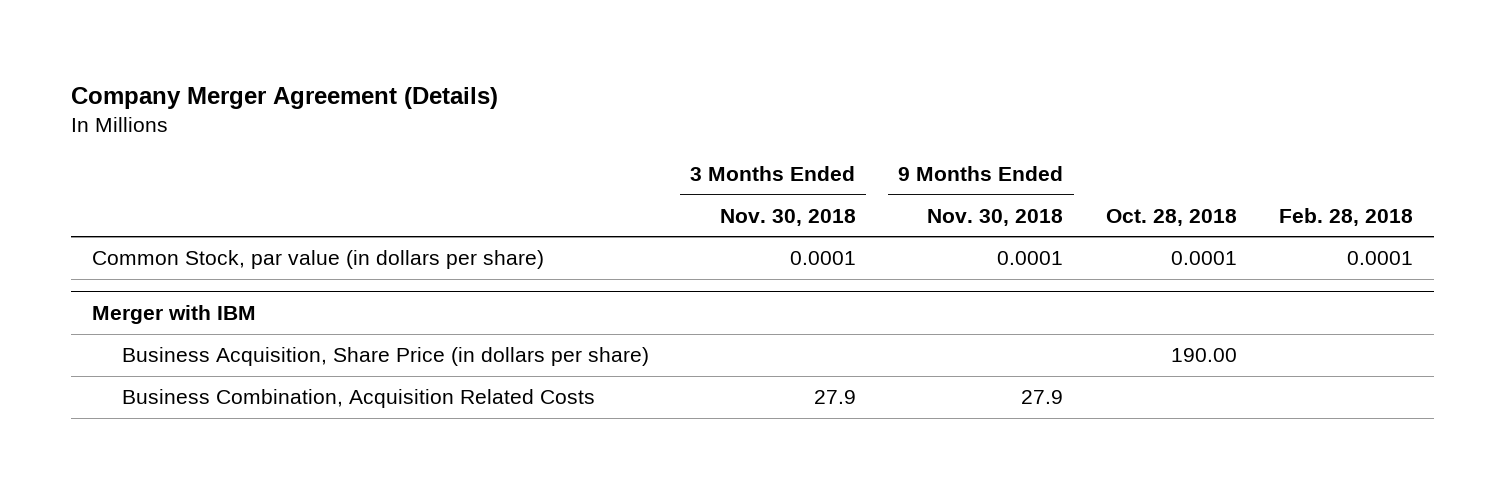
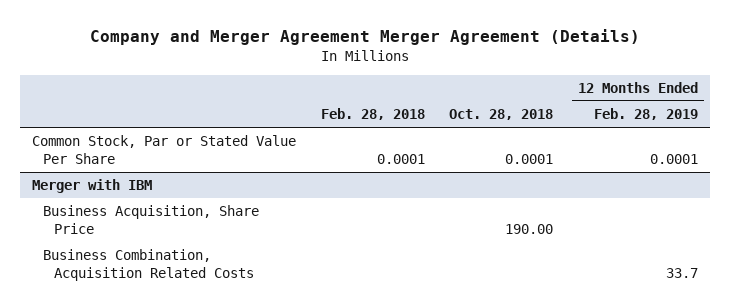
- Company Merger Agreement (Details)
+ Company and Merger Agreement Merger Agreement (Details)
- | 3 Months Ended Nov. 30, 2018 | 9 Months Ended Nov. 30, 2018 | Oct. 28, 2018 | Feb. 28, 2018
+ | Feb. 28, 2018 | Oct. 28, 2018 | 12 Months Ended Feb. 28, 2019
- Common Stock, par value (in dollars per share) | 0.0001 | 0.0001 | 0.0001 | 0.0001
+ Common Stock, Par or Stated Value Per Share | 0.0001 | 0.0001 | 0.0001
@ Merger with IBM
- Business Acquisition, Share Price (in dollars per share) | | | 190.00 |
+ Business Acquisition, Share Price | | 190.00 |

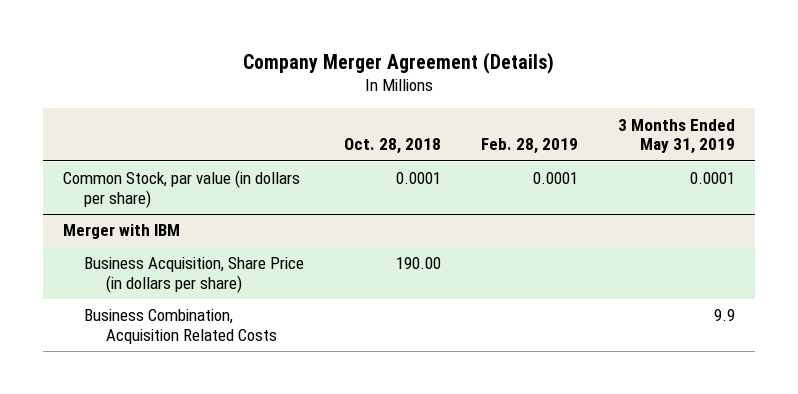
- Company and Merger Agreement Merger Agreement (Details)
+ Company Merger Agreement (Details)
- | Feb. 28, 2018 | Oct. 28, 2018 | 12 Months Ended Feb. 28, 2019
+ | Oct. 28, 2018 | Feb. 28, 2019 | 3 Months Ended May 31, 2019
- Common Stock, Par or Stated Value Per Share | 0.0001 | 0.0001 | 0.0001
+ Common Stock, par value (in dollars per share) | 0.0001 | 0.0001 | 0.0001
@ Merger with IBM
- Business Acquisition, Share Price | | 190.00 |
+ Business Acquisition, Share Price (in dollars per share) | 190.00 | |

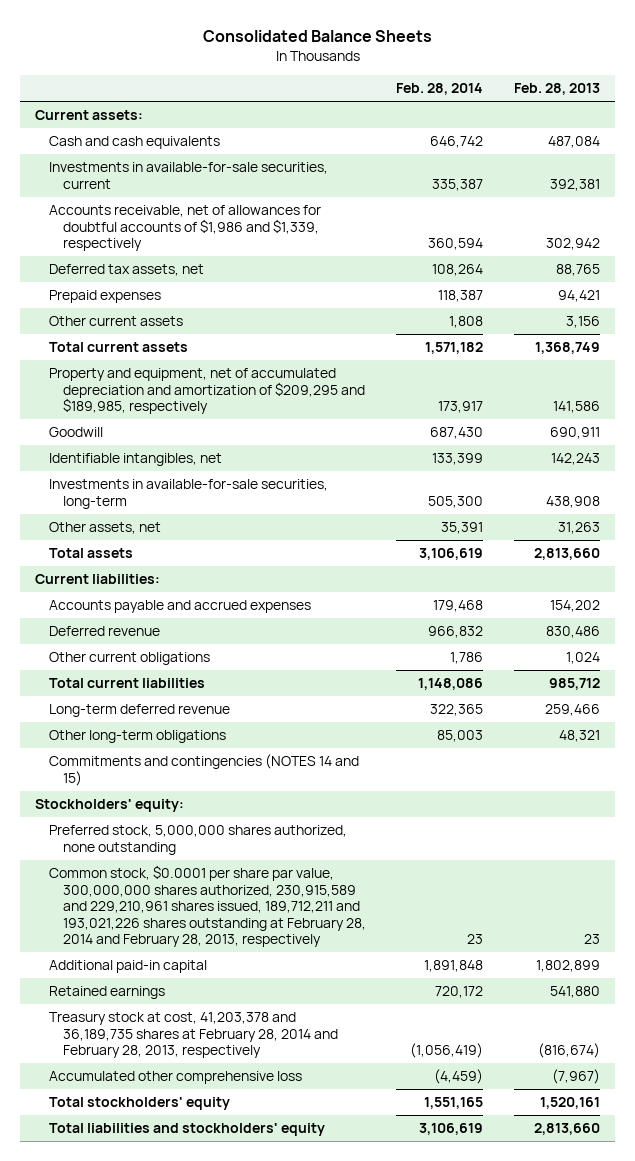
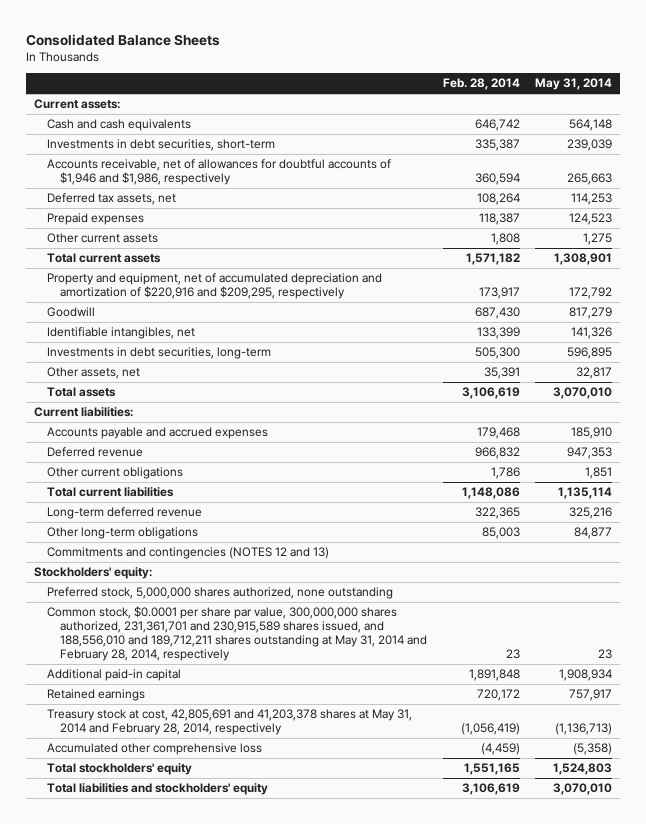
- | Feb. 28, 2014 | Feb. 28, 2013
+ | Feb. 28, 2014 | May 31, 2014
- Investments in available-for-sale securities, current | 335,387 | 392,381
- Accounts receivable, net of allowances for doubtful accounts of $1,986 and $1,339, respectively | 360,594 | 302,942
+ Investments in debt securities, short-term | 335,387 | 239,039
+ Accounts receivable, net of allowances for doubtful accounts of $1,946 and $1,986, respectively | 360,594 | 265,663
- Property and equipment, net of accumulated depreciation and amortization of $209,295 and $189,985, respectively | 173,917 | 141,586
+ Property and equipment, net of accumulated depreciation and amortization of $220,916 and $209,295, respectively | 173,917 | 172,792
- Investments in available-for-sale securities, long-term | 505,300 | 438,908
+ Investments in debt securities, long-term | 505,300 | 596,895
- Commitments and contingencies (NOTES 14 and 15)
+ Commitments and contingencies (NOTES 12 and 13)
- Common stock, $0.0001 per share par value, 300,000,000 shares authorized, 230,915,589 and 229,210,961 shares issued, 189,712,211 and 193,021,226 shares outstanding at February 28, 2014 and February 28, 2013, respectively | 23 | 23
+ Common stock, $0.0001 per share par value, 300,000,000 shares authorized, 231,361,701 and 230,915,589 shares issued, and 188,556,010 and 189,712,211 shares outstanding at May 31, 2014 and February 28, 2014, respectively | 23 | 23
- Treasury stock at cost, 41,203,378 and 36,189,735 shares at February 28, 2014 and February 28, 2013, respectively | (1,056,419) | (816,674)
+ Treasury stock at cost, 42,805,691 and 41,203,378 shares at May 31, 2014 and February 28, 2014, respectively | (1,056,419) | (1,136,713)

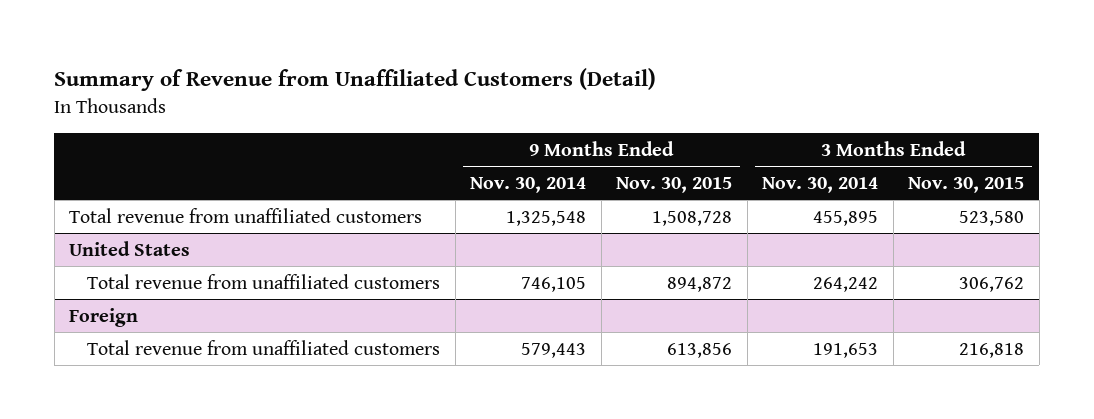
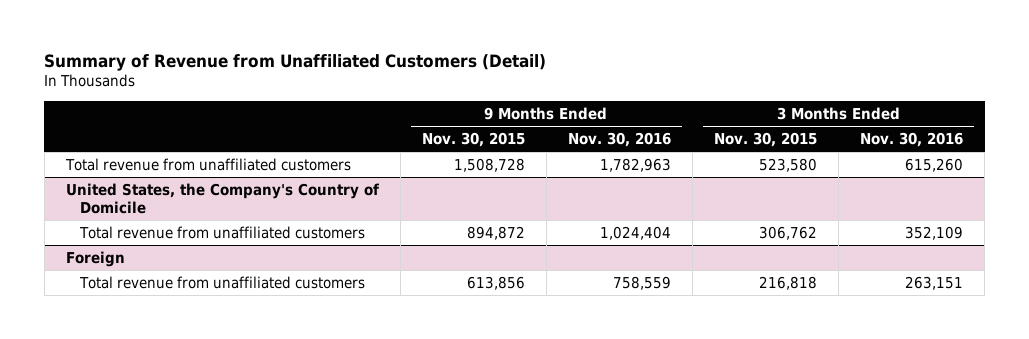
- | 9 Months Ended Nov. 30, 2014 | 9 Months Ended Nov. 30, 2015 | 3 Months Ended Nov. 30, 2014 | 3 Months Ended Nov. 30, 2015
+ | 9 Months Ended Nov. 30, 2015 | 9 Months Ended Nov. 30, 2016 | 3 Months Ended Nov. 30, 2015 | 3 Months Ended Nov. 30, 2016
- United States
+ United States, the Company's Country of Domicile

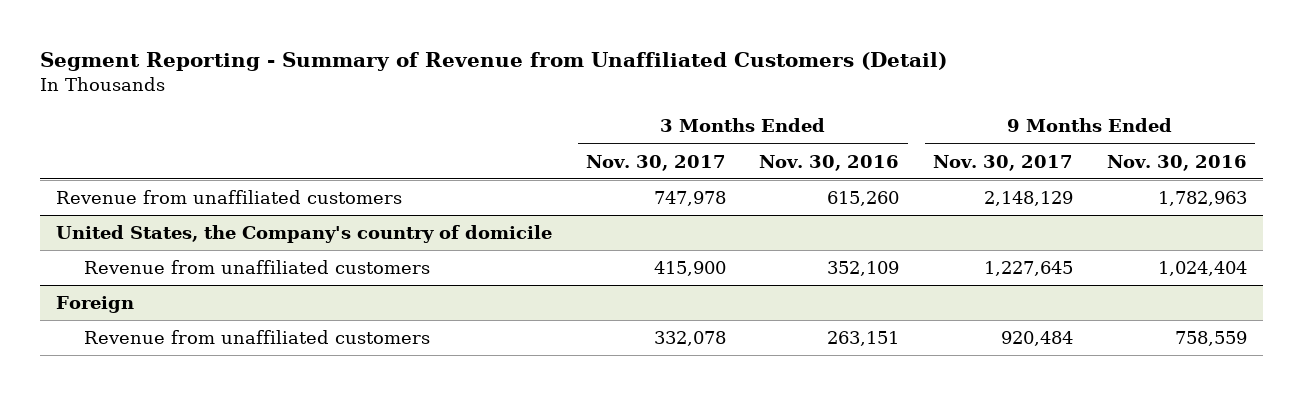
- Summary of Revenue from Unaffiliated Customers (Detail)
+ Segment Reporting - Summary of Revenue from Unaffiliated Customers (Detail)
- | 9 Months Ended Nov. 30, 2015 | 9 Months Ended Nov. 30, 2016 | 3 Months Ended Nov. 30, 2015 | 3 Months Ended Nov. 30, 2016
+ | 3 Months Ended Nov. 30, 2017 | 3 Months Ended Nov. 30, 2016 | 9 Months Ended Nov. 30, 2017 | 9 Months Ended Nov. 30, 2016
- Total revenue from unaffiliated customers | 1,508,728 | 1,782,963 | 523,580 | 615,260
- United States, the Company's Country of Domicile
- Total revenue from unaffiliated customers | 894,872 | 1,024,404 | 306,762 | 352,109
+ Revenue from unaffiliated customers | 747,978 | 615,260 | 2,148,129 | 1,782,963
+ United States, the Company's country of domicile
+ Revenue from unaffiliated customers | 415,900 | 352,109 | 1,227,645 | 1,024,404
@ Foreign
- Total revenue from unaffiliated customers | 613,856 | 758,559 | 216,818 | 263,151
+ Revenue from unaffiliated customers | 332,078 | 263,151 | 920,484 | 758,559

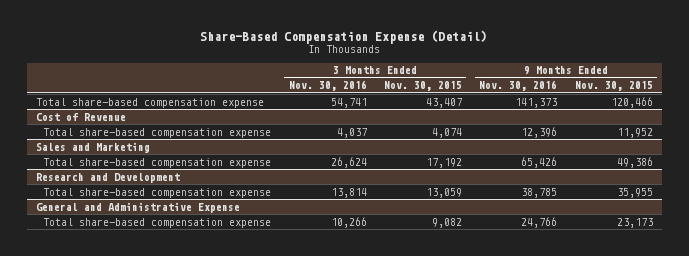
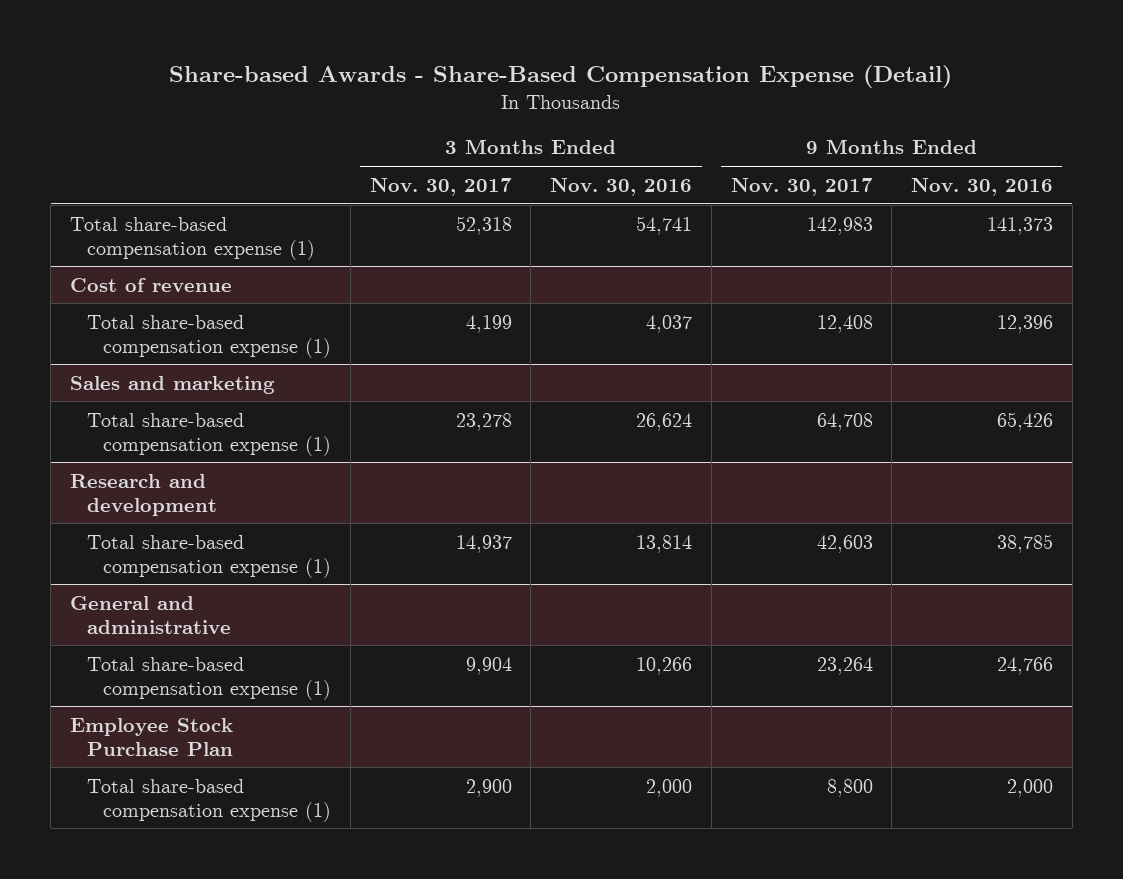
- Share-Based Compensation Expense (Detail)
+ Share-based Awards - Share-Based Compensation Expense (Detail)
- | 3 Months Ended Nov. 30, 2016 | 3 Months Ended Nov. 30, 2015 | 9 Months Ended Nov. 30, 2016 | 9 Months Ended Nov. 30, 2015
+ | 3 Months Ended Nov. 30, 2017 | 3 Months Ended Nov. 30, 2016 | 9 Months Ended Nov. 30, 2017 | 9 Months Ended Nov. 30, 2016
- Total share-based compensation expense | 54,741 | 43,407 | 141,373 | 120,466
- Cost of Revenue
- Total share-based compensation expense | 4,037 | 4,074 | 12,396 | 11,952
- Sales and Marketing
- Total share-based compensation expense | 26,624 | 17,192 | 65,426 | 49,386
- Research and Development
- Total share-based compensation expense | 13,814 | 13,059 | 38,785 | 35,955
- General and Administrative Expense
- Total share-based compensation expense | 10,266 | 9,082 | 24,766 | 23,173
+ Total share-based compensation expense (1) | 52,318 | 54,741 | 142,983 | 141,373
+ Cost of revenue
+ Total share-based compensation expense (1) | 4,199 | 4,037 | 12,408 | 12,396
+ Sales and marketing
+ Total share-based compensation expense (1) | 23,278 | 26,624 | 64,708 | 65,426
+ Research and development
+ Total share-based compensation expense (1) | 14,937 | 13,814 | 42,603 | 38,785
+ General and administrative
+ Total share-based compensation expense (1) | 9,904 | 10,266 | 23,264 | 24,766
+ Employee Stock Purchase Plan
+ Total share-based compensation expense (1) | 2,900 | 2,000 | 8,800 | 2,000

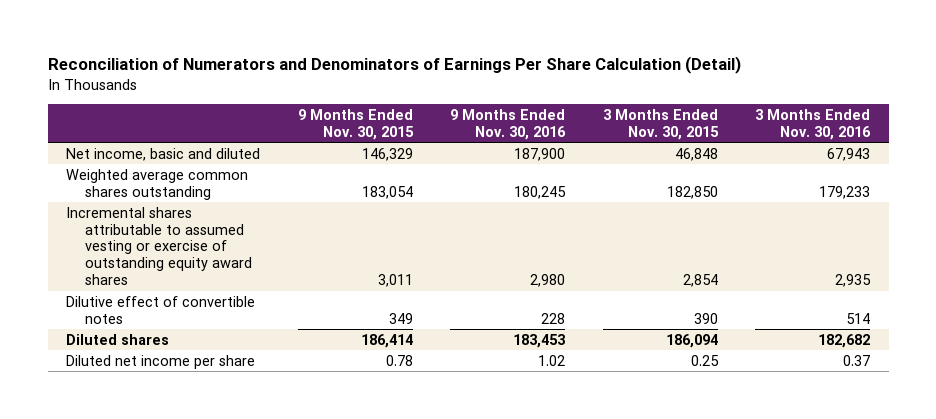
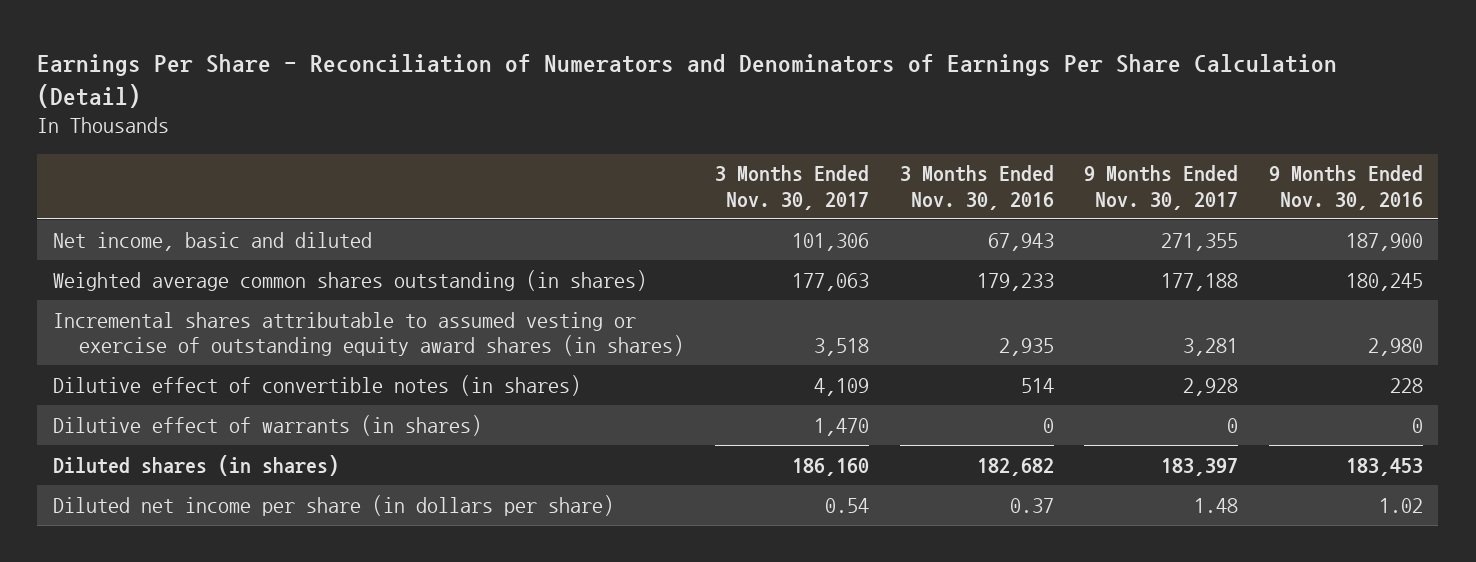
- Reconciliation of Numerators and Denominators of Earnings Per Share Calculation (Detail)
+ Earnings Per Share - Reconciliation of Numerators and Denominators of Earnings Per Share Calculation (Detail)
- | 9 Months Ended Nov. 30, 2015 | 9 Months Ended Nov. 30, 2016 | 3 Months Ended Nov. 30, 2015 | 3 Months Ended Nov. 30, 2016
+ | 3 Months Ended Nov. 30, 2017 | 3 Months Ended Nov. 30, 2016 | 9 Months Ended Nov. 30, 2017 | 9 Months Ended Nov. 30, 2016
- Weighted average common shares outstanding | 183,054 | 180,245 | 182,850 | 179,233
- Incremental shares attributable to assumed vesting or exercise of outstanding equity award shares | 3,011 | 2,980 | 2,854 | 2,935
- Dilutive effect of convertible notes | 349 | 228 | 390 | 514
- Diluted shares | 186,414 | 183,453 | 186,094 | 182,682
- Diluted net income per share | 0.78 | 1.02 | 0.25 | 0.37
+ Weighted average common shares outstanding (in shares) | 177,063 | 179,233 | 177,188 | 180,245
+ Incremental shares attributable to assumed vesting or exercise of outstanding equity award shares (in shares) | 3,518 | 2,935 | 3,281 | 2,980
+ Dilutive effect of convertible notes (in shares) | 4,109 | 514 | 2,928 | 228
+ Dilutive effect of warrants (in shares) | 1,470 | 0 | 0 | 0
+ Diluted shares (in shares) | 186,160 | 182,682 | 183,397 | 183,453
+ Diluted net income per share (in dollars per share) | 0.54 | 0.37 | 1.48 | 1.02

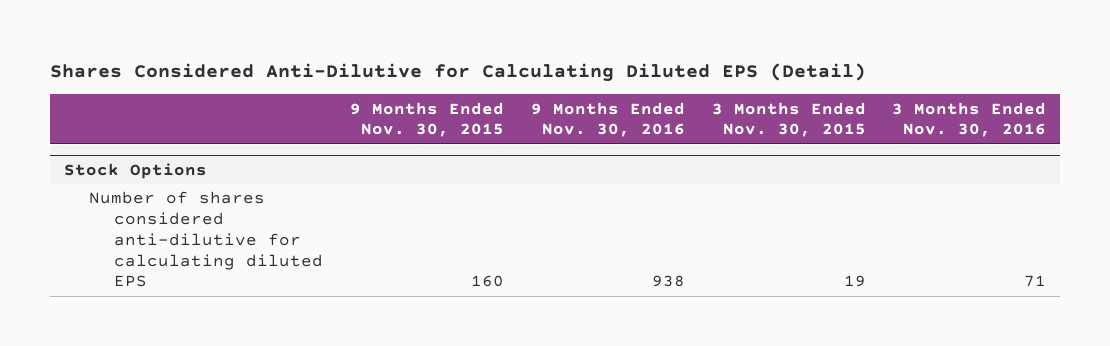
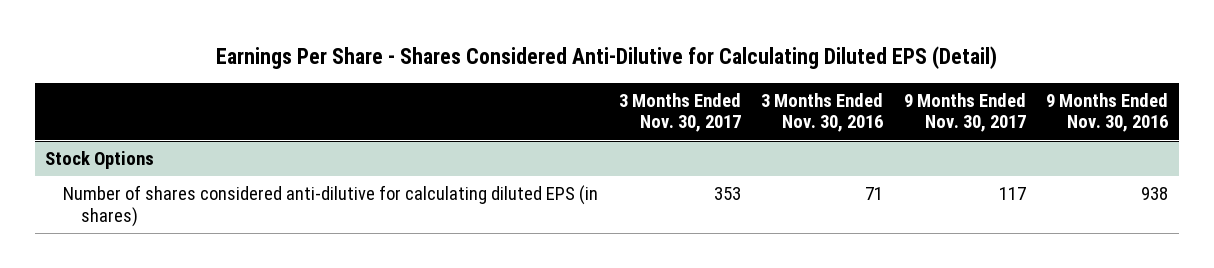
- Shares Considered Anti-Dilutive for Calculating Diluted EPS (Detail)
+ Earnings Per Share - Shares Considered Anti-Dilutive for Calculating Diluted EPS (Detail)
- | 9 Months Ended Nov. 30, 2015 | 9 Months Ended Nov. 30, 2016 | 3 Months Ended Nov. 30, 2015 | 3 Months Ended Nov. 30, 2016
+ | 3 Months Ended Nov. 30, 2017 | 3 Months Ended Nov. 30, 2016 | 9 Months Ended Nov. 30, 2017 | 9 Months Ended Nov. 30, 2016
@ Stock Options
- Number of shares considered anti-dilutive for calculating diluted EPS | 160 | 938 | 19 | 71
+ Number of shares considered anti-dilutive for calculating diluted EPS (in shares) | 353 | 71 | 117 | 938

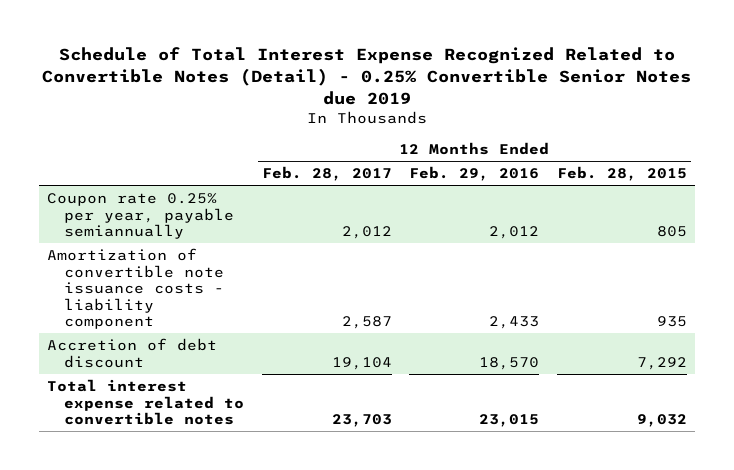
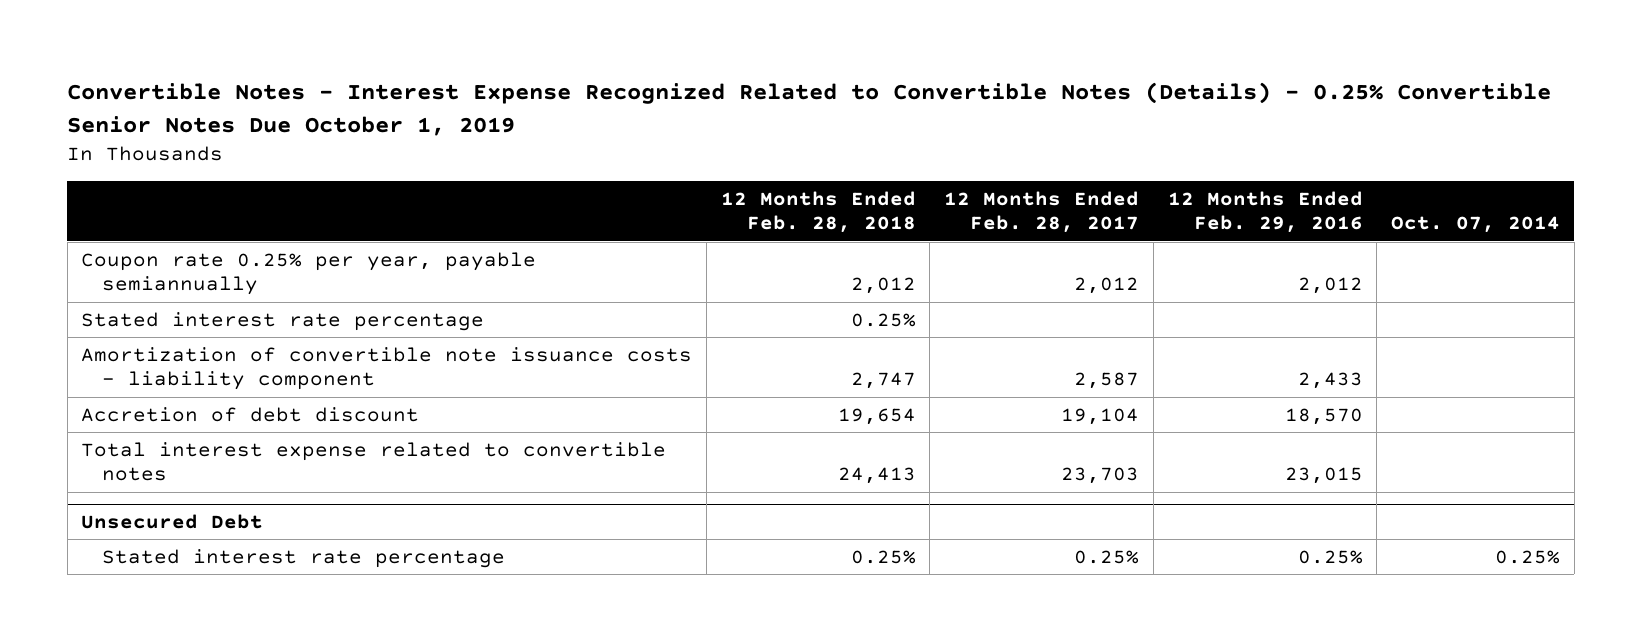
- Schedule of Total Interest Expense Recognized Related to Convertible Notes (Detail) - 0.25% Convertible Senior Notes due 2019
+ Convertible Notes - Interest Expense Recognized Related to Convertible Notes (Details) - 0.25% Convertible Senior Notes Due October 1, 2019
- | 12 Months Ended Feb. 28, 2017 | 12 Months Ended Feb. 29, 2016 | 12 Months Ended Feb. 28, 2015
+ | 12 Months Ended Feb. 28, 2018 | 12 Months Ended Feb. 28, 2017 | 12 Months Ended Feb. 29, 2016 | Oct. 07, 2014
+ Stated interest rate percentage | 0.25% | | |
+ Unsecured Debt
+ Stated interest rate percentage | 0.25% | 0.25% | 0.25% | 0.25%

